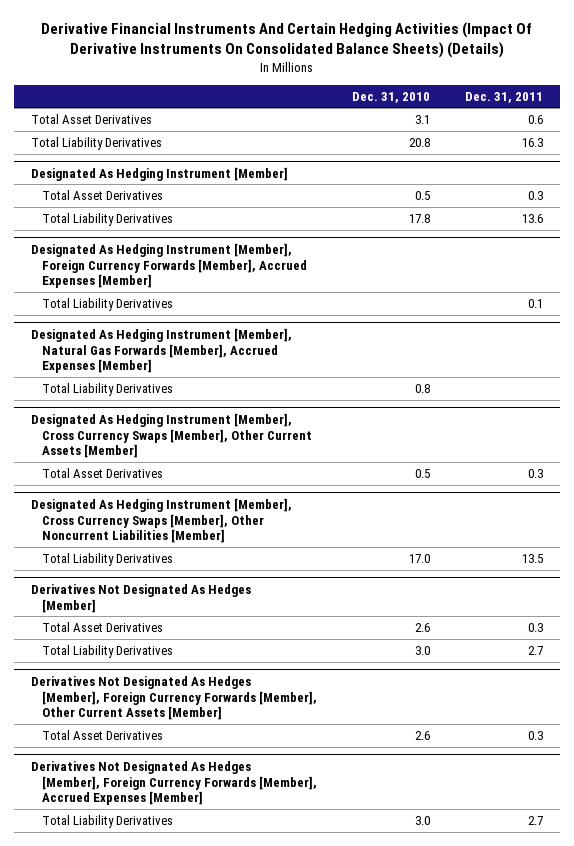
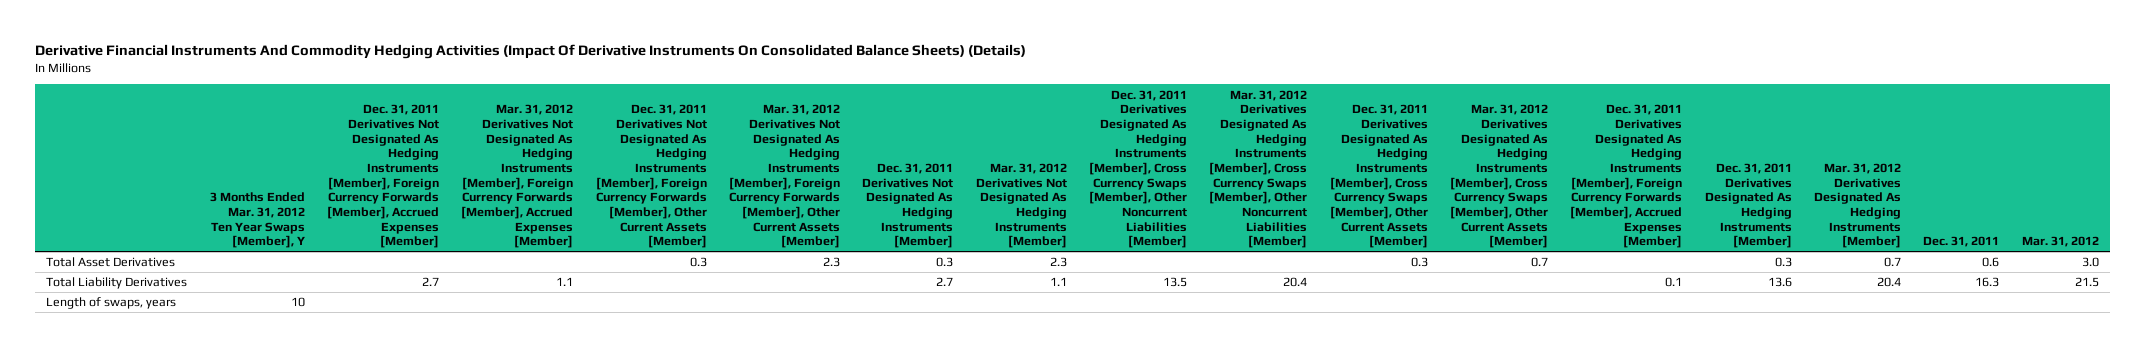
- Derivative Financial Instruments And Certain Hedging Activities (Impact Of Derivative Instruments On Consolidated Balance Sheets) (Details)
+ Derivative Financial Instruments And Commodity Hedging Activities (Impact Of Derivative Instruments On Consolidated Balance Sheets) (Details)
- | Dec. 31, 2010 | Dec. 31, 2011
+ | 3 Months Ended Mar. 31, 2012 Ten Year Swaps [Member], Y | Dec. 31, 2011 Derivatives Not Designated As Hedging Instruments [Member], Foreign Currency Forwards [Member], Accrued Expenses [Member] | Mar. 31, 2012 Derivatives Not Designated As Hedging Instruments [Member], Foreign Currency Forwards [Member], Accrued Expenses [Member] | Dec. 31, 2011 Derivatives Not Designated As Hedging Instruments [Member], Foreign Currency Forwards [Member], Other Current Assets [Member] | Mar. 31, 2012 Derivatives Not Designated As Hedging Instruments [Member], Foreign Currency Forwards [Member], Other Current Assets [Member] | Dec. 31, 2011 Derivatives Not Designated As Hedging Instruments [Member] | Mar. 31, 2012 Derivatives Not Designated As Hedging Instruments [Member] | Dec. 31, 2011 Derivatives Designated As Hedging Instruments [Member], Cross Currency Swaps [Member], Other Noncurrent Liabilities [Member] | Mar. 31, 2012 Derivatives Designated As Hedging Instruments [Member], Cross Currency Swaps [Member], Other Noncurrent Liabilities [Member] | Dec. 31, 2011 Derivatives Designated As Hedging Instruments [Member], Cross Currency Swaps [Member], Other Current Assets [Member] | Mar. 31, 2012 Derivatives Designated As Hedging Instruments [Member], Cross Currency Swaps [Member], Other Current Assets [Member] | Dec. 31, 2011 Derivatives Designated As Hedging Instruments [Member], Foreign Currency Forwards [Member], Accrued Expenses [Member] | Dec. 31, 2011 Derivatives Designated As Hedging Instruments [Member] | Mar. 31, 2012 Derivatives Designated As Hedging Instruments [Member] | Dec. 31, 2011 | Mar. 31, 2012
- Designated As Hedging Instrument [Member]
- Total Asset Derivatives | 0.5 | 0.3
- Total Liability Derivatives | 17.8 | 13.6
- Designated As Hedging Instrument [Member], Foreign Currency Forwards [Member], Accrued Expenses [Member]
- Total Liability Derivatives | | 0.1
- Designated As Hedging Instrument [Member], Natural Gas Forwards [Member], Accrued Expenses [Member]
- Total Liability Derivatives | 0.8 |
- Designated As Hedging Instrument [Member], Cross Currency Swaps [Member], Other Current Assets [Member]
- Total Asset Derivatives | 0.5 | 0.3
- Designated As Hedging Instrument [Member], Cross Currency Swaps [Member], Other Noncurrent Liabilities [Member]
- Total Liability Derivatives | 17.0 | 13.5
- Derivatives Not Designated As Hedges [Member]
- Total Asset Derivatives | 2.6 | 0.3
- Total Liability Derivatives | 3.0 | 2.7
- Derivatives Not Designated As Hedges [Member], Foreign Currency Forwards [Member], Other Current Assets [Member]
- Total Asset Derivatives | 2.6 | 0.3
- Derivatives Not Designated As Hedges [Member], Foreign Currency Forwards [Member], Accrued Expenses [Member]
- Total Liability Derivatives | 3.0 | 2.7
+ Length of swaps, years | 10 | | | | | | | | | | | | | | |

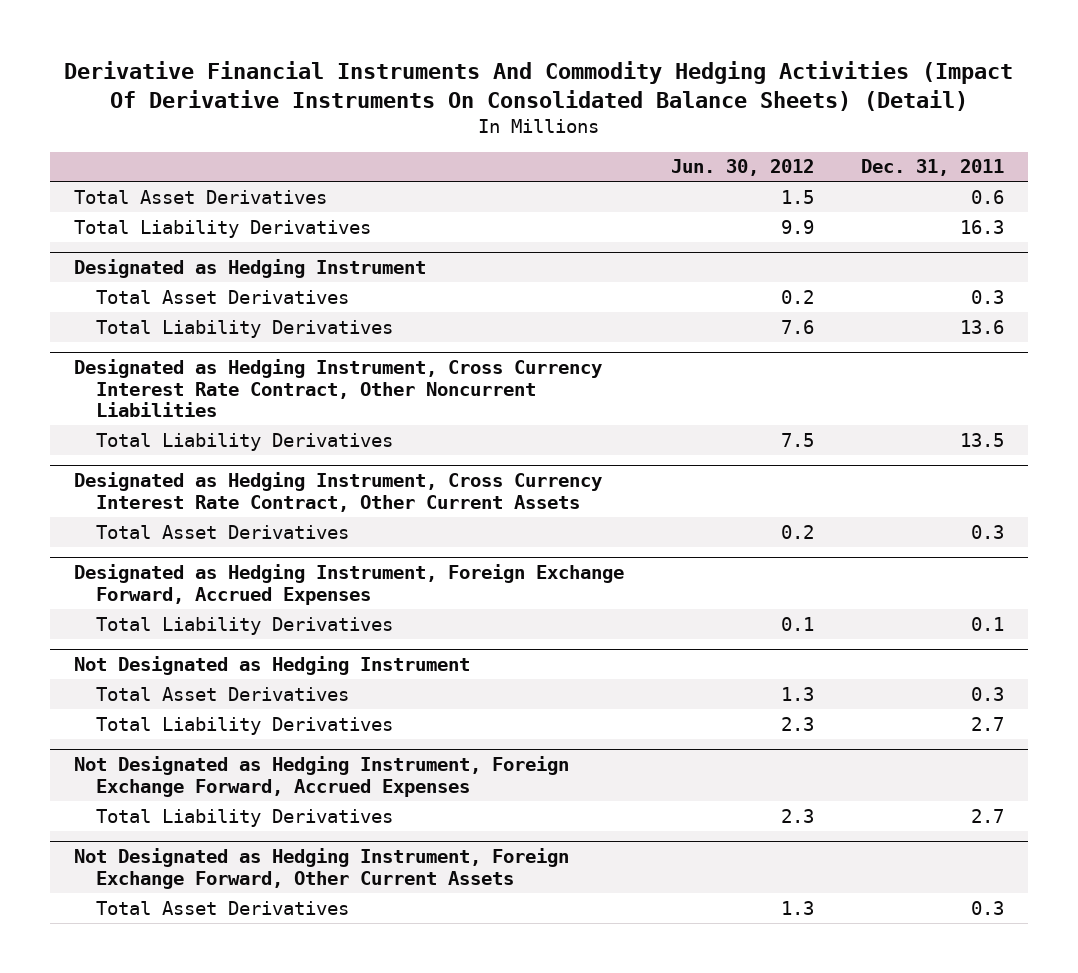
- Derivative Financial Instruments And Commodity Hedging Activities (Impact Of Derivative Instruments On Consolidated Balance Sheets) (Details)
+ Derivative Financial Instruments And Commodity Hedging Activities (Impact Of Derivative Instruments On Consolidated Balance Sheets) (Detail)
- | 3 Months Ended Mar. 31, 2012 Ten Year Swaps [Member], Y | Dec. 31, 2011 Derivatives Not Designated As Hedging Instruments [Member], Foreign Currency Forwards [Member], Accrued Expenses [Member] | Mar. 31, 2012 Derivatives Not Designated As Hedging Instruments [Member], Foreign Currency Forwards [Member], Accrued Expenses [Member] | Dec. 31, 2011 Derivatives Not Designated As Hedging Instruments [Member], Foreign Currency Forwards [Member], Other Current Assets [Member] | Mar. 31, 2012 Derivatives Not Designated As Hedging Instruments [Member], Foreign Currency Forwards [Member], Other Current Assets [Member] | Dec. 31, 2011 Derivatives Not Designated As Hedging Instruments [Member] | Mar. 31, 2012 Derivatives Not Designated As Hedging Instruments [Member] | Dec. 31, 2011 Derivatives Designated As Hedging Instruments [Member], Cross Currency Swaps [Member], Other Noncurrent Liabilities [Member] | Mar. 31, 2012 Derivatives Designated As Hedging Instruments [Member], Cross Currency Swaps [Member], Other Noncurrent Liabilities [Member] | Dec. 31, 2011 Derivatives Designated As Hedging Instruments [Member], Cross Currency Swaps [Member], Other Current Assets [Member] | Mar. 31, 2012 Derivatives Designated As Hedging Instruments [Member], Cross Currency Swaps [Member], Other Current Assets [Member] | Dec. 31, 2011 Derivatives Designated As Hedging Instruments [Member], Foreign Currency Forwards [Member], Accrued Expenses [Member] | Dec. 31, 2011 Derivatives Designated As Hedging Instruments [Member] | Mar. 31, 2012 Derivatives Designated As Hedging Instruments [Member] | Dec. 31, 2011 | Mar. 31, 2012
+ | Jun. 30, 2012 | Dec. 31, 2011
- Length of swaps, years | 10 | | | | | | | | | | | | | | |
+ Designated as Hedging Instrument
+ Total Asset Derivatives | 0.2 | 0.3
+ Total Liability Derivatives | 7.6 | 13.6
+ Designated as Hedging Instrument, Cross Currency Interest Rate Contract, Other Noncurrent Liabilities
+ Total Liability Derivatives | 7.5 | 13.5
+ Designated as Hedging Instrument, Cross Currency Interest Rate Contract, Other Current Assets
+ Total Asset Derivatives | 0.2 | 0.3
+ Designated as Hedging Instrument, Foreign Exchange Forward, Accrued Expenses
+ Total Liability Derivatives | 0.1 | 0.1
+ Not Designated as Hedging Instrument
+ Total Asset Derivatives | 1.3 | 0.3
+ Total Liability Derivatives | 2.3 | 2.7
+ Not Designated as Hedging Instrument, Foreign Exchange Forward, Accrued Expenses
+ Total Liability Derivatives | 2.3 | 2.7
+ Not Designated as Hedging Instrument, Foreign Exchange Forward, Other Current Assets
+ Total Asset Derivatives | 1.3 | 0.3

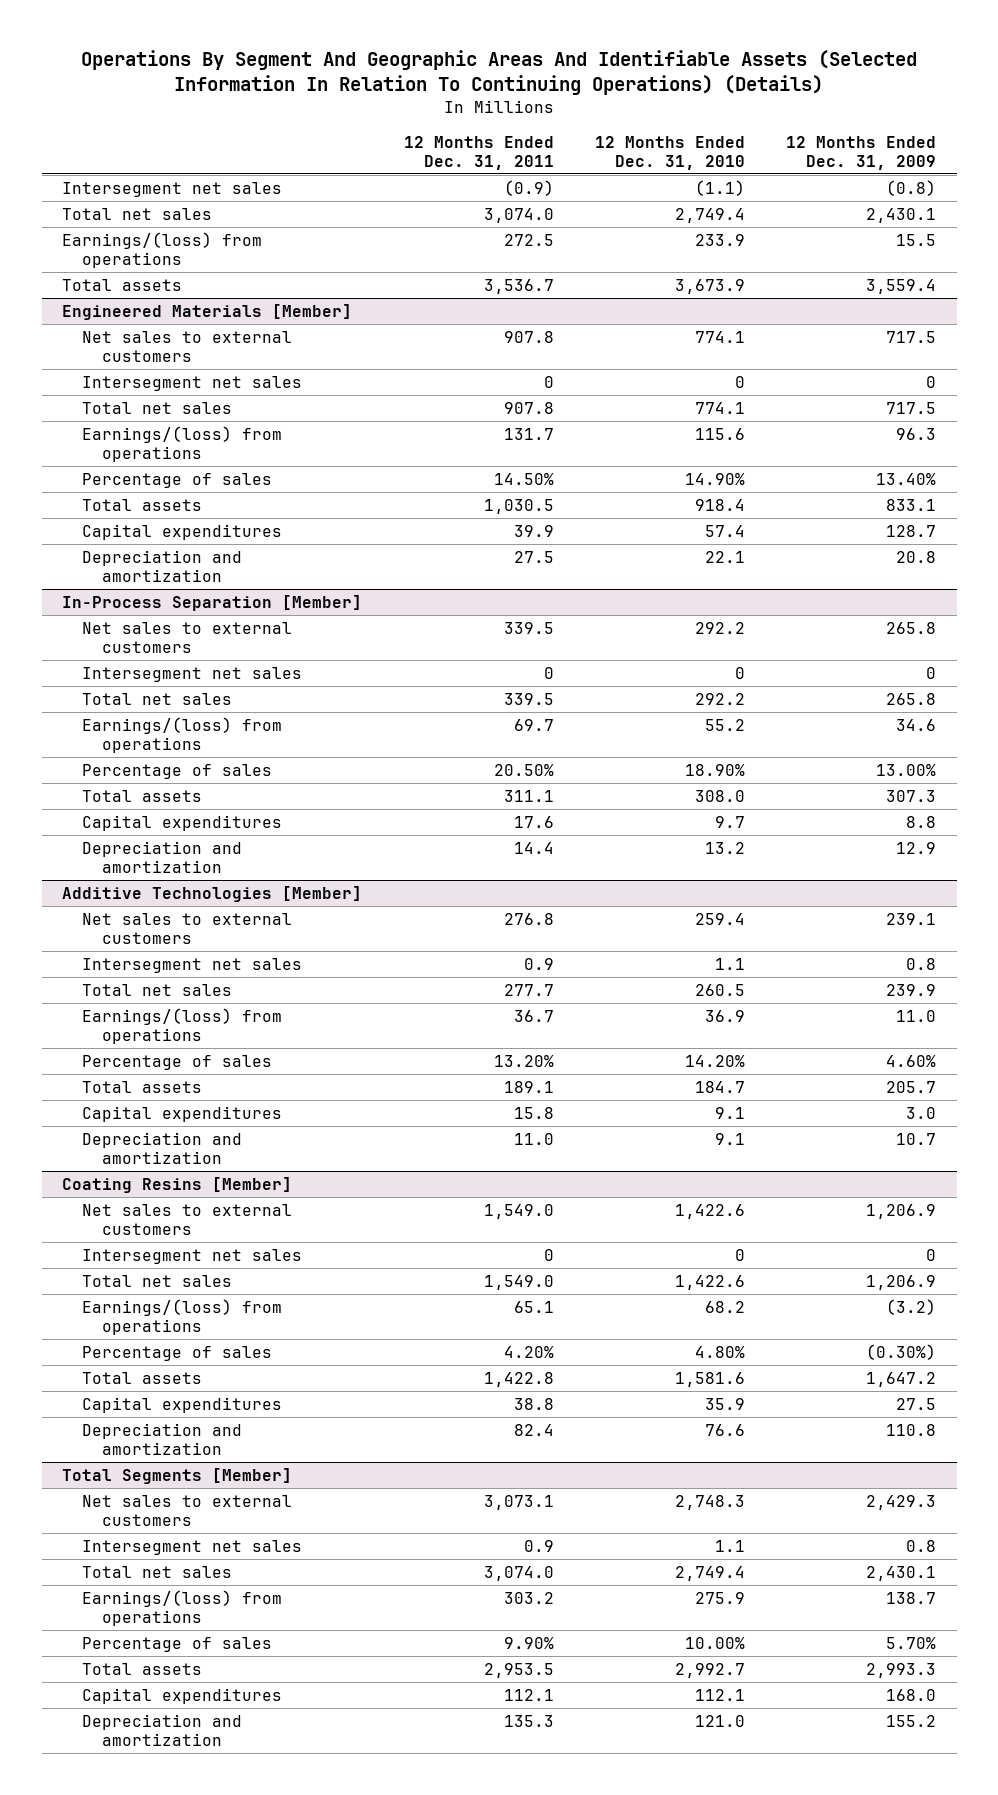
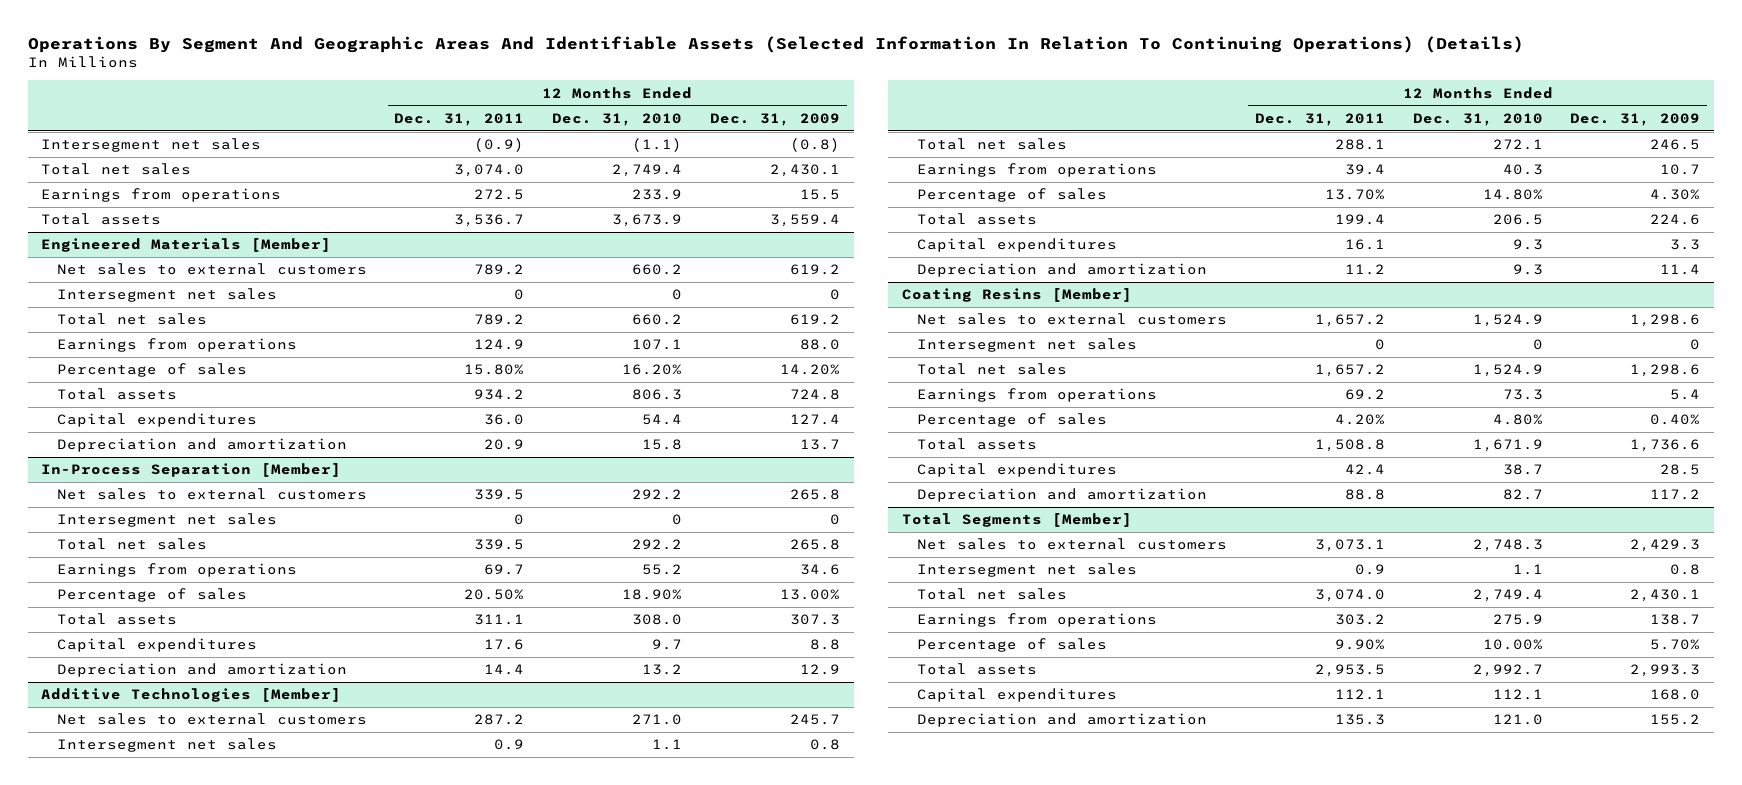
- Earnings/(loss) from operations | 272.5 | 233.9 | 15.5
+ Earnings from operations | 272.5 | 233.9 | 15.5
@ Engineered Materials [Member]
- Net sales to external customers | 907.8 | 774.1 | 717.5
+ Net sales to external customers | 789.2 | 660.2 | 619.2
- Total net sales | 907.8 | 774.1 | 717.5
- Earnings/(loss) from operations | 131.7 | 115.6 | 96.3
- Percentage of sales | 14.50% | 14.90% | 13.40%
- Total assets | 1,030.5 | 918.4 | 833.1
- Capital expenditures | 39.9 | 57.4 | 128.7
- Depreciation and amortization | 27.5 | 22.1 | 20.8
+ Total net sales | 789.2 | 660.2 | 619.2
+ Earnings from operations | 124.9 | 107.1 | 88.0
+ Percentage of sales | 15.80% | 16.20% | 14.20%
+ Total assets | 934.2 | 806.3 | 724.8
+ Capital expenditures | 36.0 | 54.4 | 127.4
+ Depreciation and amortization | 20.9 | 15.8 | 13.7
@ In-Process Separation [Member]
- Earnings/(loss) from operations | 69.7 | 55.2 | 34.6
+ Earnings from operations | 69.7 | 55.2 | 34.6
@ Additive Technologies [Member]
- Net sales to external customers | 276.8 | 259.4 | 239.1
+ Net sales to external customers | 287.2 | 271.0 | 245.7
- Total net sales | 277.7 | 260.5 | 239.9
- Earnings/(loss) from operations | 36.7 | 36.9 | 11.0
- Percentage of sales | 13.20% | 14.20% | 4.60%
- Total assets | 189.1 | 184.7 | 205.7
- Capital expenditures | 15.8 | 9.1 | 3.0
- Depreciation and amortization | 11.0 | 9.1 | 10.7
+ Total net sales | 288.1 | 272.1 | 246.5
+ Earnings from operations | 39.4 | 40.3 | 10.7
+ Percentage of sales | 13.70% | 14.80% | 4.30%
+ Total assets | 199.4 | 206.5 | 224.6
+ Capital expenditures | 16.1 | 9.3 | 3.3
+ Depreciation and amortization | 11.2 | 9.3 | 11.4
@ Coating Resins [Member]
- Net sales to external customers | 1,549.0 | 1,422.6 | 1,206.9
+ Net sales to external customers | 1,657.2 | 1,524.9 | 1,298.6
- Total net sales | 1,549.0 | 1,422.6 | 1,206.9
- Earnings/(loss) from operations | 65.1 | 68.2 | (3.2)
- Percentage of sales | 4.20% | 4.80% | (0.30%)
- Total assets | 1,422.8 | 1,581.6 | 1,647.2
- Capital expenditures | 38.8 | 35.9 | 27.5
- Depreciation and amortization | 82.4 | 76.6 | 110.8
+ Total net sales | 1,657.2 | 1,524.9 | 1,298.6
+ Earnings from operations | 69.2 | 73.3 | 5.4
+ Percentage of sales | 4.20% | 4.80% | 0.40%
+ Total assets | 1,508.8 | 1,671.9 | 1,736.6
+ Capital expenditures | 42.4 | 38.7 | 28.5
+ Depreciation and amortization | 88.8 | 82.7 | 117.2
@ Total Segments [Member]
- Earnings/(loss) from operations | 303.2 | 275.9 | 138.7
+ Earnings from operations | 303.2 | 275.9 | 138.7

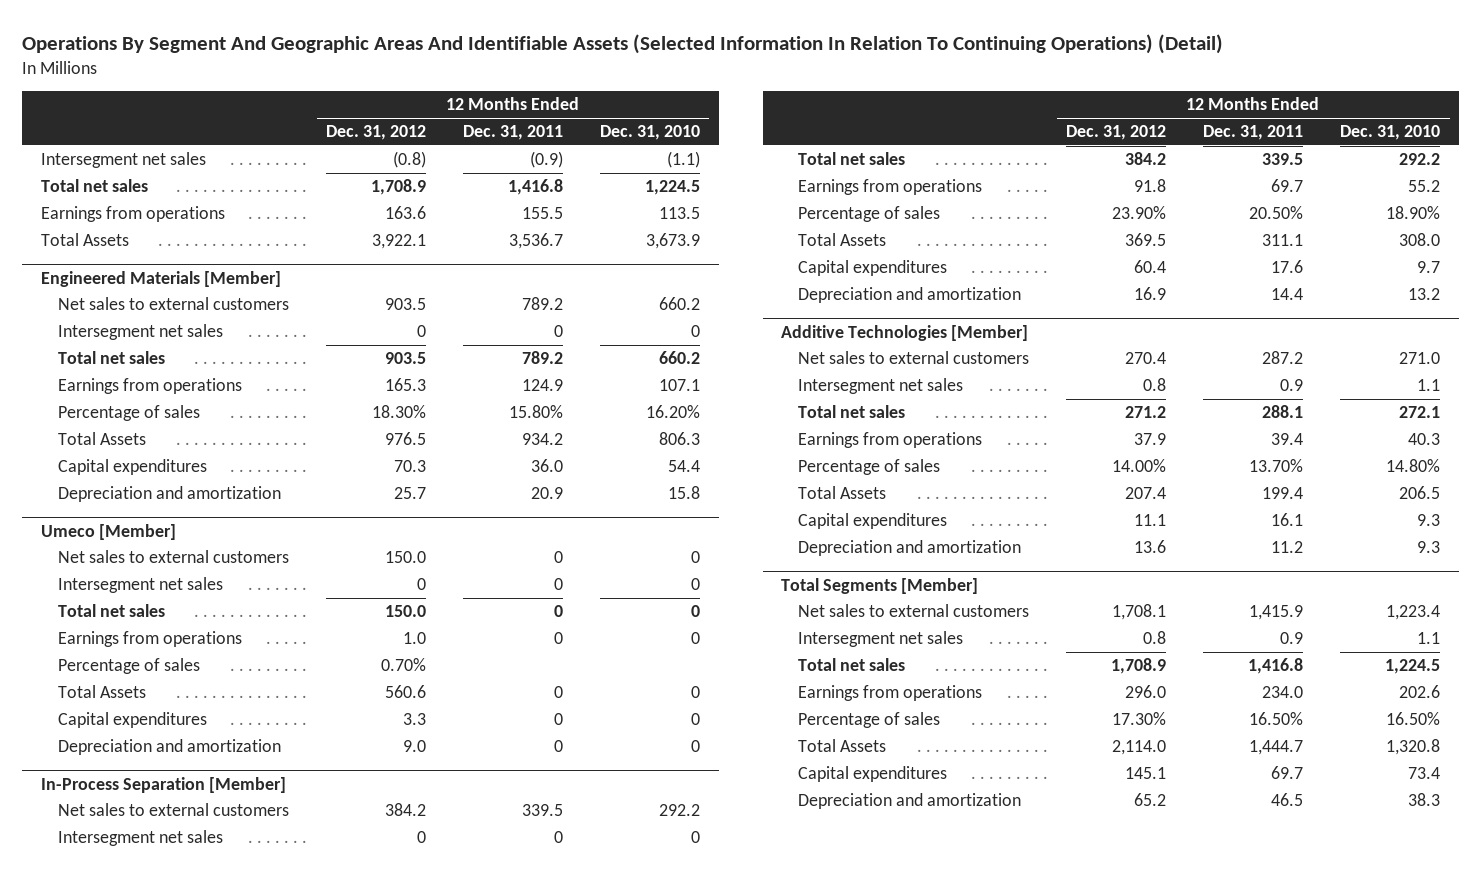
- Operations By Segment And Geographic Areas And Identifiable Assets (Selected Information In Relation To Continuing Operations) (Details)
+ Operations By Segment And Geographic Areas And Identifiable Assets (Selected Information In Relation To Continuing Operations) (Detail)
- | 12 Months Ended Dec. 31, 2011 | 12 Months Ended Dec. 31, 2010 | 12 Months Ended Dec. 31, 2009
+ | 12 Months Ended Dec. 31, 2012 | 12 Months Ended Dec. 31, 2011 | 12 Months Ended Dec. 31, 2010
- Total net sales | 3,074.0 | 2,749.4 | 2,430.1
- Earnings from operations | 272.5 | 233.9 | 15.5
- Total assets | 3,536.7 | 3,673.9 | 3,559.4
+ Total net sales | 1,708.9 | 1,416.8 | 1,224.5
+ Earnings from operations | 163.6 | 155.5 | 113.5
+ Total Assets | 3,922.1 | 3,536.7 | 3,673.9
@ Engineered Materials [Member]
- Total assets | 934.2 | 806.3 | 724.8
+ Total Assets | 976.5 | 934.2 | 806.3
+ Umeco [Member]
+ Net sales to external customers | 150.0 | 0 | 0
+ Intersegment net sales | 0 | 0 | 0
+ Total net sales | 150.0 | 0 | 0
+ Earnings from operations | 1.0 | 0 | 0
+ Percentage of sales | 0.70% | |
+ Total Assets | 560.6 | 0 | 0
+ Capital expenditures | 3.3 | 0 | 0
+ Depreciation and amortization | 9.0 | 0 | 0
@ In-Process Separation [Member]
- Total assets | 311.1 | 308.0 | 307.3
+ Total Assets | 369.5 | 311.1 | 308.0
@ Additive Technologies [Member]
- Total assets | 199.4 | 206.5 | 224.6
+ Total Assets | 207.4 | 199.4 | 206.5
- Coating Resins [Member]
- Net sales to external customers | 1,657.2 | 1,524.9 | 1,298.6
- Intersegment net sales | 0 | 0 | 0
- Total net sales | 1,657.2 | 1,524.9 | 1,298.6
- Earnings from operations | 69.2 | 73.3 | 5.4
- Percentage of sales | 4.20% | 4.80% | 0.40%
- Total assets | 1,508.8 | 1,671.9 | 1,736.6
- Capital expenditures | 42.4 | 38.7 | 28.5
- Depreciation and amortization | 88.8 | 82.7 | 117.2
@ Total Segments [Member]
- Net sales to external customers | 3,073.1 | 2,748.3 | 2,429.3
+ Net sales to external customers | 1,708.1 | 1,415.9 | 1,223.4
- Total net sales | 3,074.0 | 2,749.4 | 2,430.1
- Earnings from operations | 303.2 | 275.9 | 138.7
- Percentage of sales | 9.90% | 10.00% | 5.70%
- Total assets | 2,953.5 | 2,992.7 | 2,993.3
- Capital expenditures | 112.1 | 112.1 | 168.0
- Depreciation and amortization | 135.3 | 121.0 | 155.2
+ Total net sales | 1,708.9 | 1,416.8 | 1,224.5
+ Earnings from operations | 296.0 | 234.0 | 202.6
+ Percentage of sales | 17.30% | 16.50% | 16.50%
+ Total Assets | 2,114.0 | 1,444.7 | 1,320.8
+ Capital expenditures | 145.1 | 69.7 | 73.4
+ Depreciation and amortization | 65.2 | 46.5 | 38.3

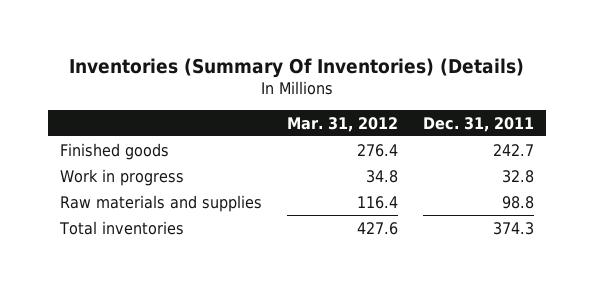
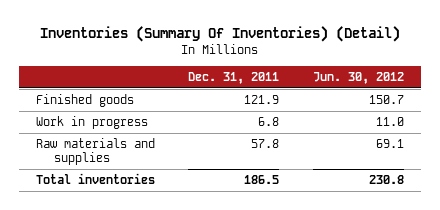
- Inventories (Summary Of Inventories) (Details)
+ Inventories (Summary Of Inventories) (Detail)
- | Mar. 31, 2012 | Dec. 31, 2011
+ | Dec. 31, 2011 | Jun. 30, 2012
- Finished goods | 276.4 | 242.7
- Work in progress | 34.8 | 32.8
- Raw materials and supplies | 116.4 | 98.8
- Total inventories | 427.6 | 374.3
+ Finished goods | 121.9 | 150.7
+ Work in progress | 6.8 | 11.0
+ Raw materials and supplies | 57.8 | 69.1
+ Total inventories | 186.5 | 230.8

